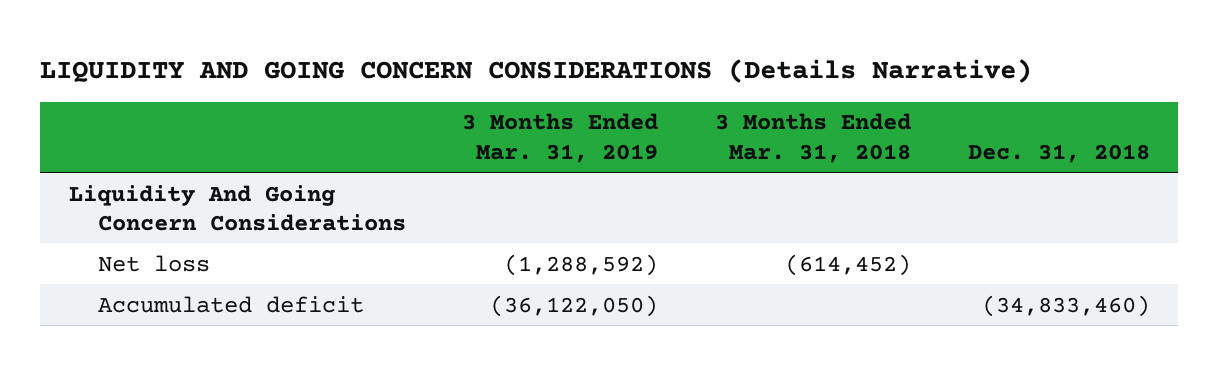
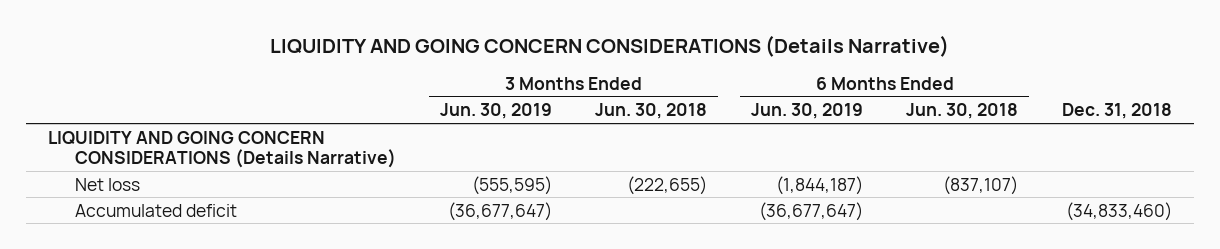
- | 3 Months Ended Mar. 31, 2019 | 3 Months Ended Mar. 31, 2018 | Dec. 31, 2018
+ | 3 Months Ended Jun. 30, 2019 | 3 Months Ended Jun. 30, 2018 | 6 Months Ended Jun. 30, 2019 | 6 Months Ended Jun. 30, 2018 | Dec. 31, 2018
- Liquidity And Going Concern Considerations
+ LIQUIDITY AND GOING CONCERN CONSIDERATIONS (Details Narrative)

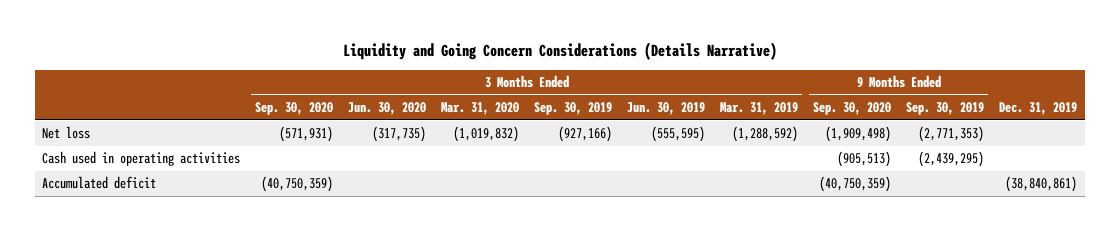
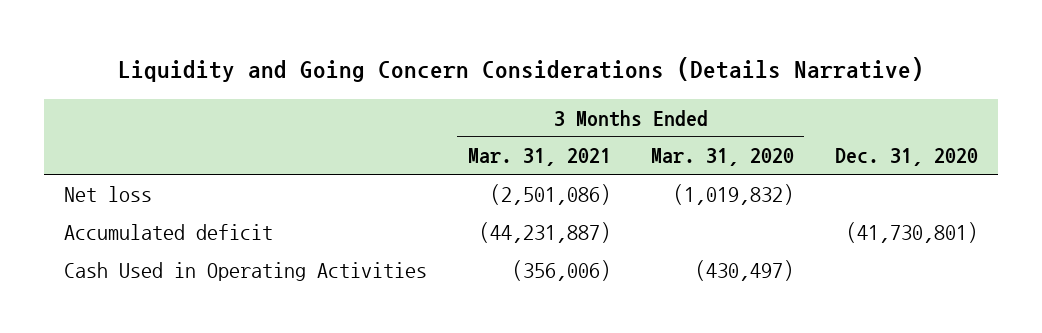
- | 3 Months Ended Sep. 30, 2020 | 3 Months Ended Jun. 30, 2020 | 3 Months Ended Mar. 31, 2020 | 3 Months Ended Sep. 30, 2019 | 3 Months Ended Jun. 30, 2019 | 3 Months Ended Mar. 31, 2019 | 9 Months Ended Sep. 30, 2020 | 9 Months Ended Sep. 30, 2019 | Dec. 31, 2019
+ | 3 Months Ended Mar. 31, 2021 | 3 Months Ended Mar. 31, 2020 | Dec. 31, 2020
- Cash used in operating activities | | | | | | | (905,513) | (2,439,295) |
+ Cash Used in Operating Activities | (356,006) | (430,497) |

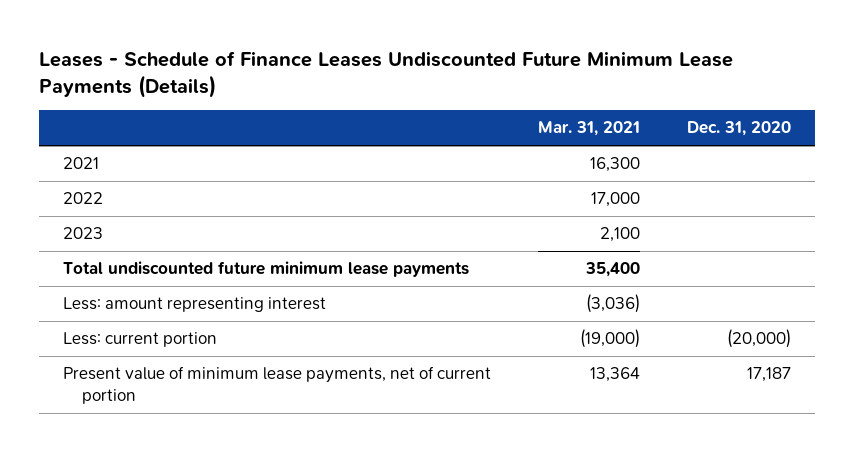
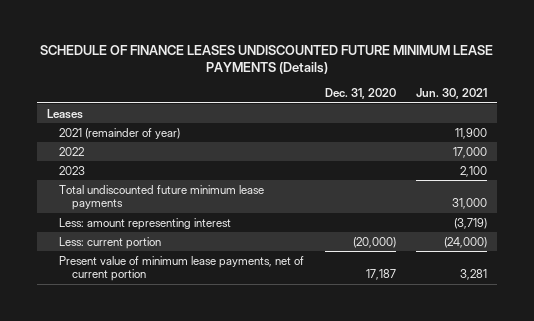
- Leases - Schedule of Finance Leases Undiscounted Future Minimum Lease Payments (Details)
+ SCHEDULE OF FINANCE LEASES UNDISCOUNTED FUTURE MINIMUM LEASE PAYMENTS (Details)
- | Mar. 31, 2021 | Dec. 31, 2020
+ | Dec. 31, 2020 | Jun. 30, 2021
- 2021 | 16,300 |
+ Leases
+ 2021 (remainder of year) | | 11,900

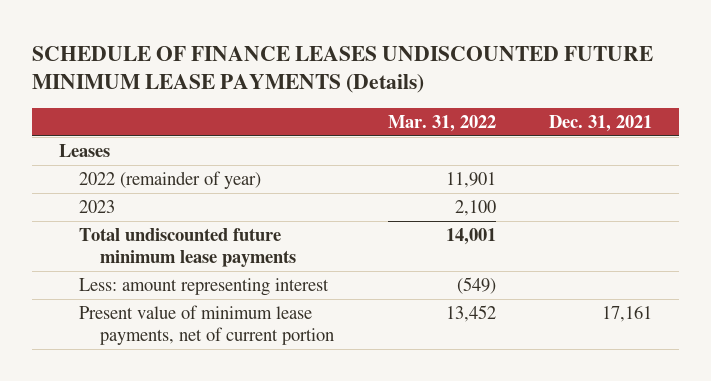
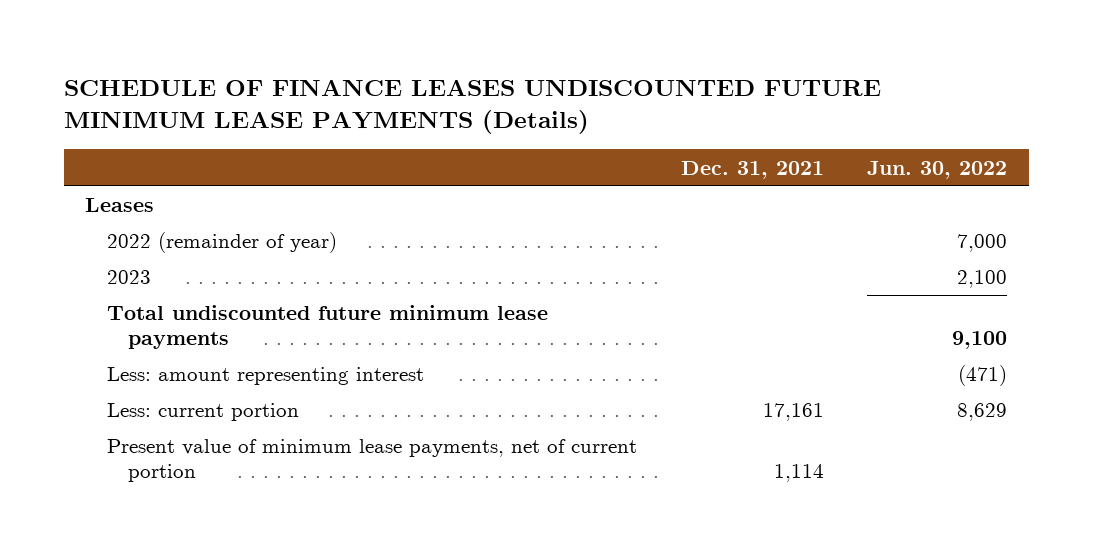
- | Mar. 31, 2022 | Dec. 31, 2021
+ | Dec. 31, 2021 | Jun. 30, 2022
- Present value of minimum lease payments, net of current portion | 13,452 | 17,161
+ Less: current portion | 17,161 | 8,629
+ Present value of minimum lease payments, net of current portion | 1,114 |

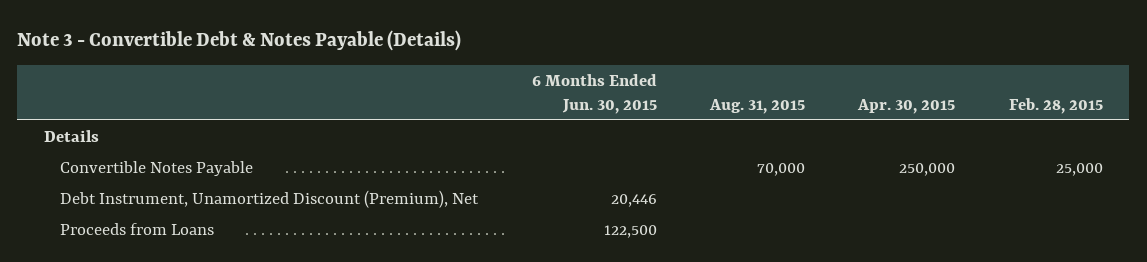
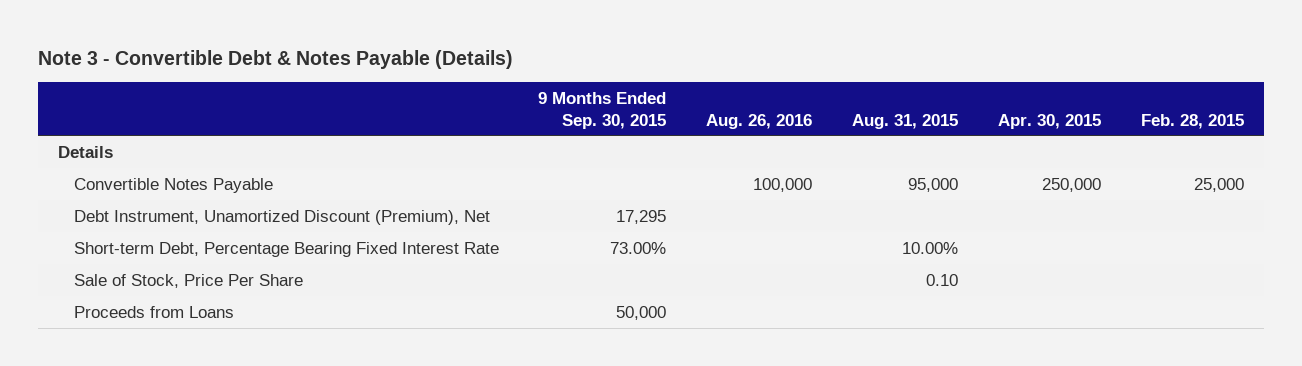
- | 6 Months Ended Jun. 30, 2015 | Aug. 31, 2015 | Apr. 30, 2015 | Feb. 28, 2015
+ | 9 Months Ended Sep. 30, 2015 | Aug. 26, 2016 | Aug. 31, 2015 | Apr. 30, 2015 | Feb. 28, 2015
- Convertible Notes Payable | | 70,000 | 250,000 | 25,000
+ Convertible Notes Payable | | 100,000 | 95,000 | 250,000 | 25,000
+ Short-term Debt, Percentage Bearing Fixed Interest Rate | 73.00% | | 10.00% | |
+ Sale of Stock, Price Per Share | | | 0.10 | |

